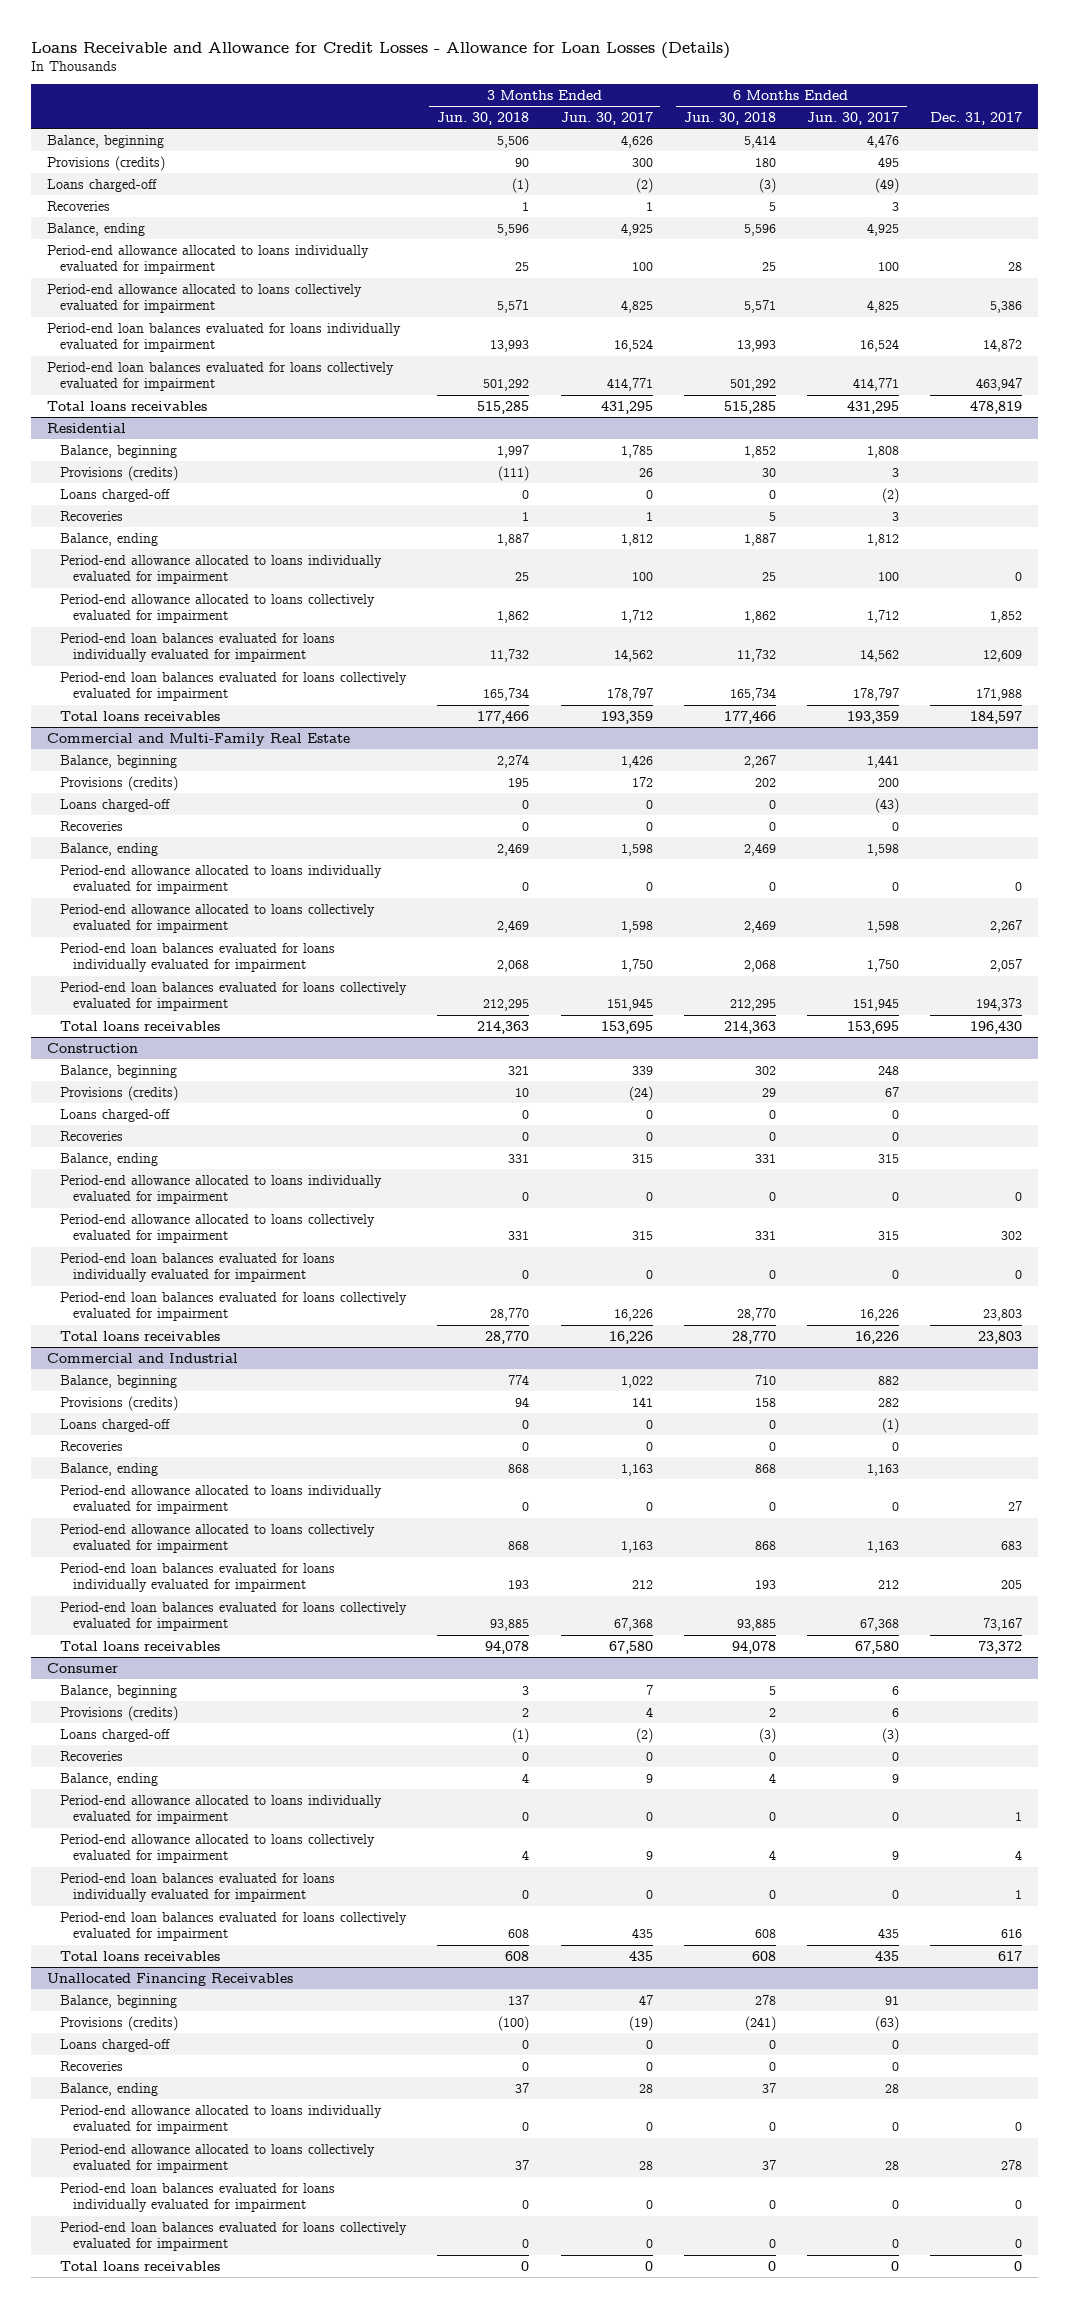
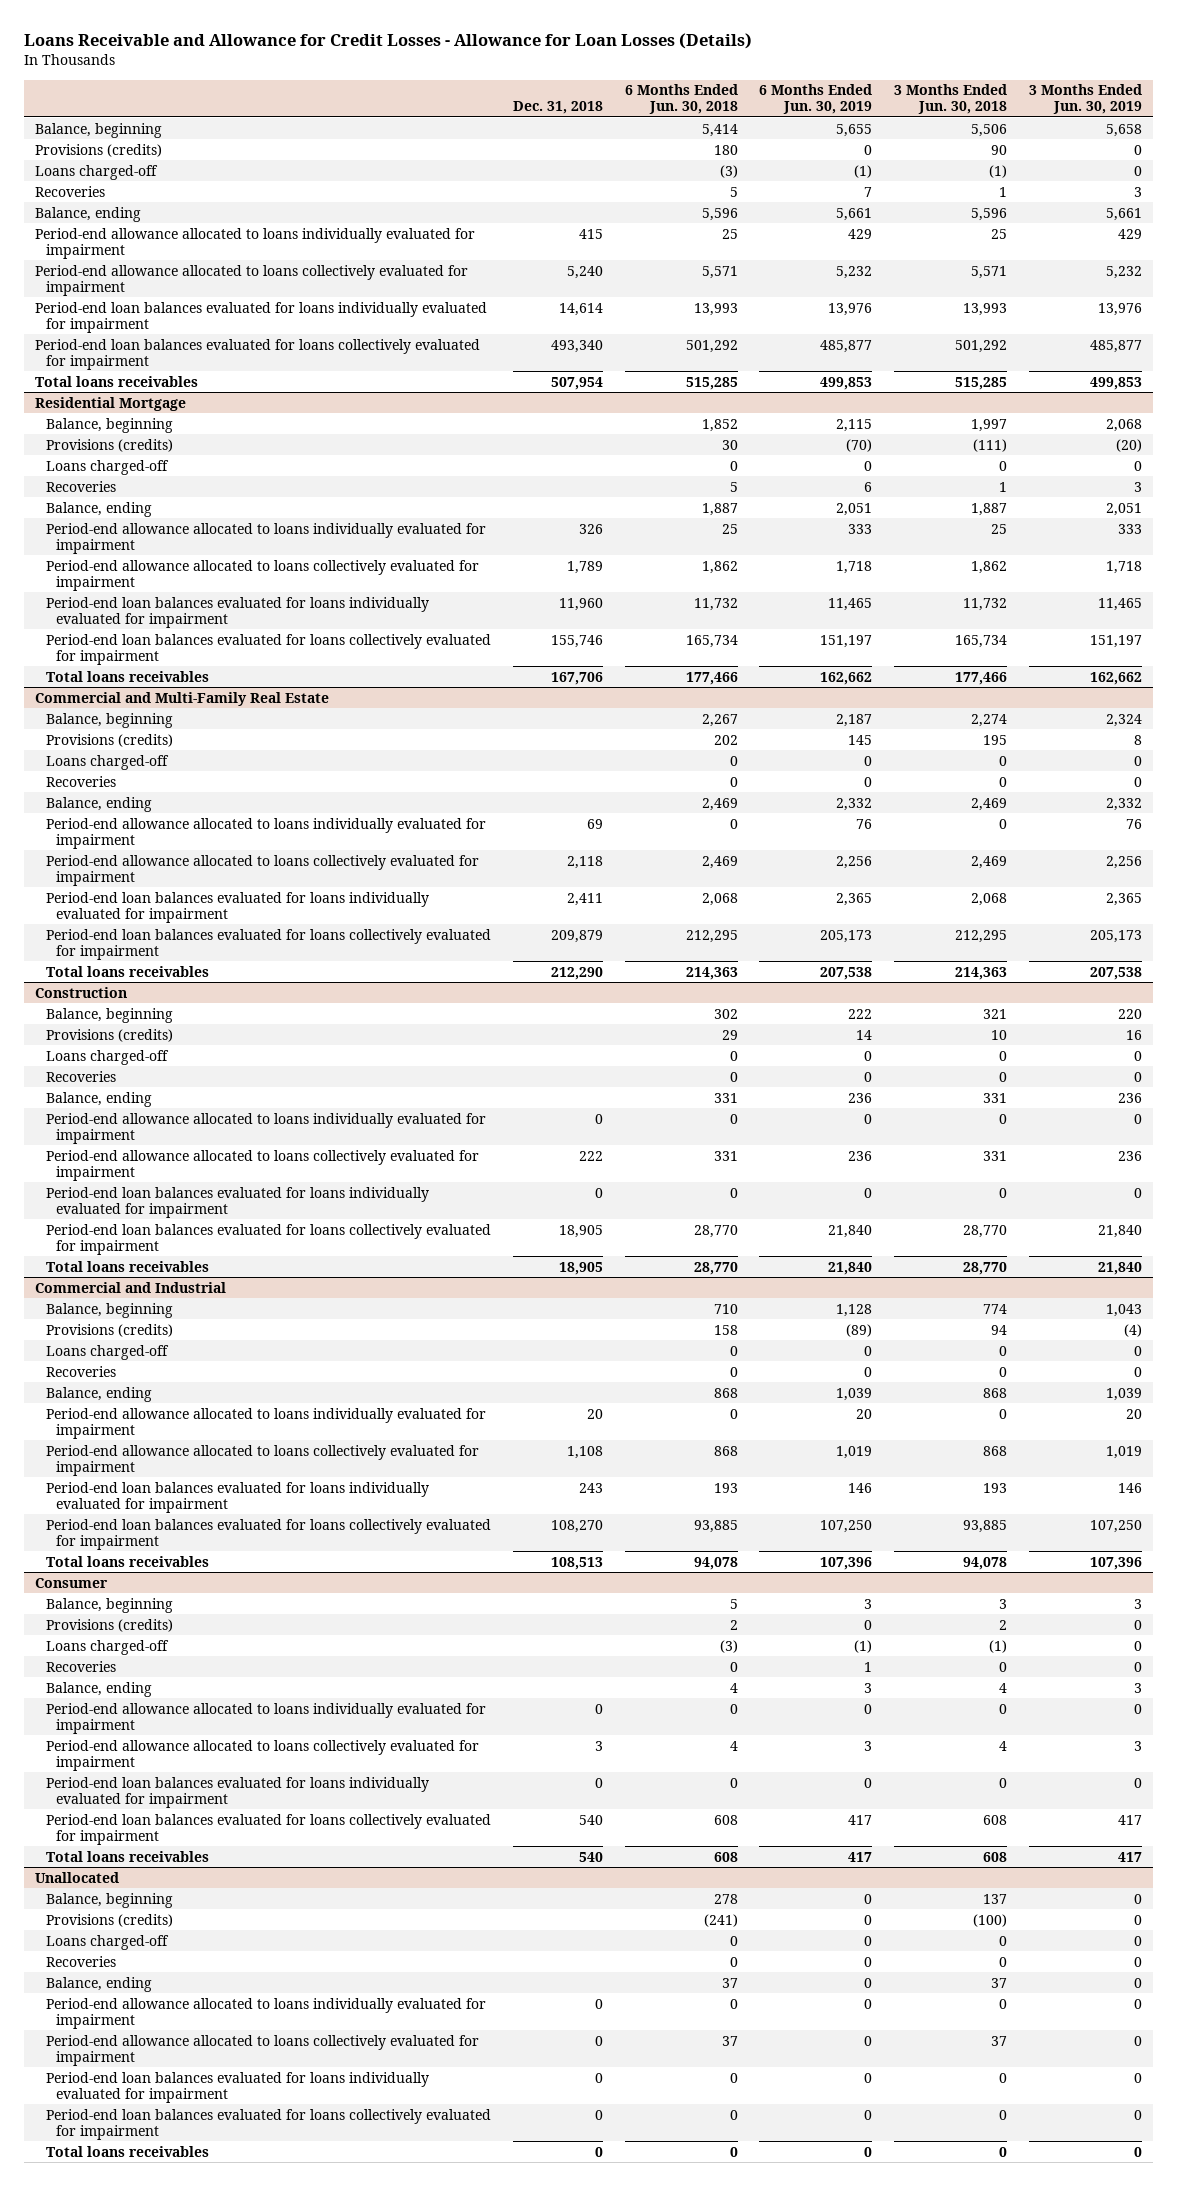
- | 3 Months Ended Jun. 30, 2018 | 3 Months Ended Jun. 30, 2017 | 6 Months Ended Jun. 30, 2018 | 6 Months Ended Jun. 30, 2017 | Dec. 31, 2017
+ | Dec. 31, 2018 | 6 Months Ended Jun. 30, 2018 | 6 Months Ended Jun. 30, 2019 | 3 Months Ended Jun. 30, 2018 | 3 Months Ended Jun. 30, 2019
- Residential
+ Residential Mortgage
- Unallocated Financing Receivables
+ Unallocated

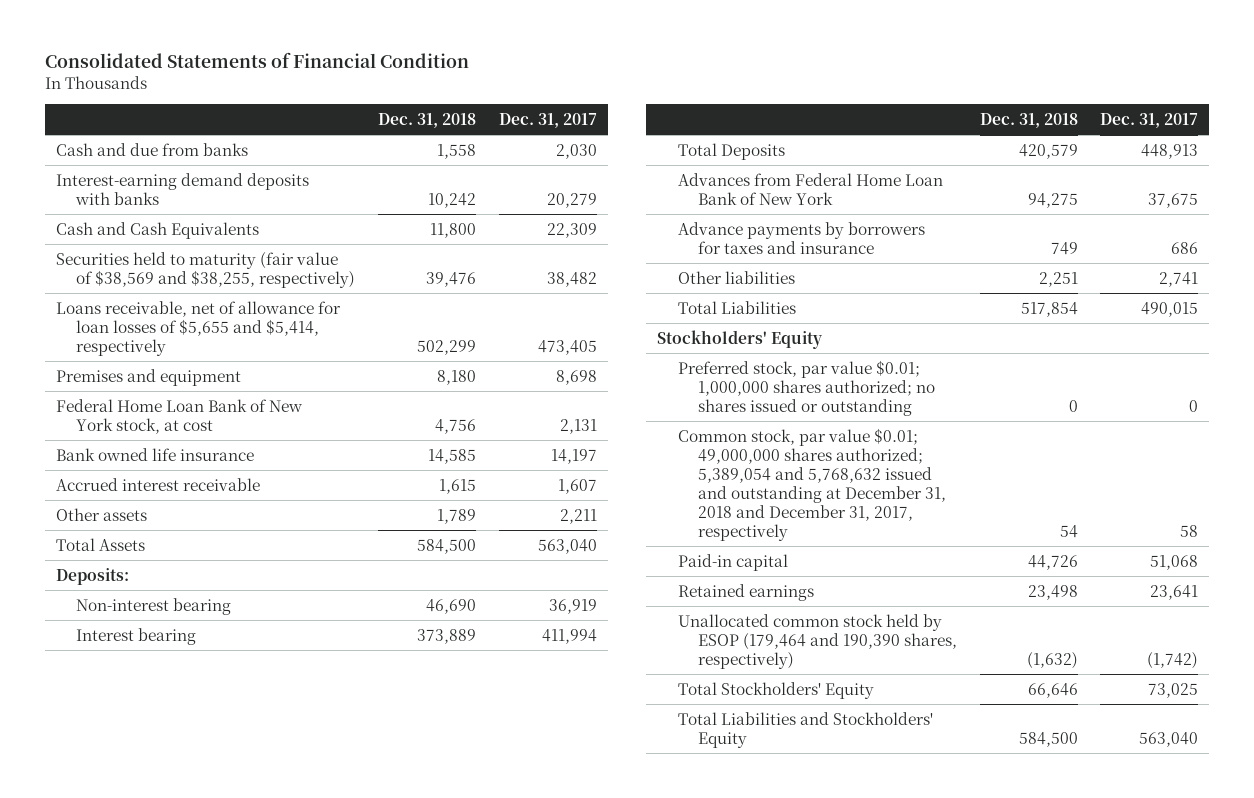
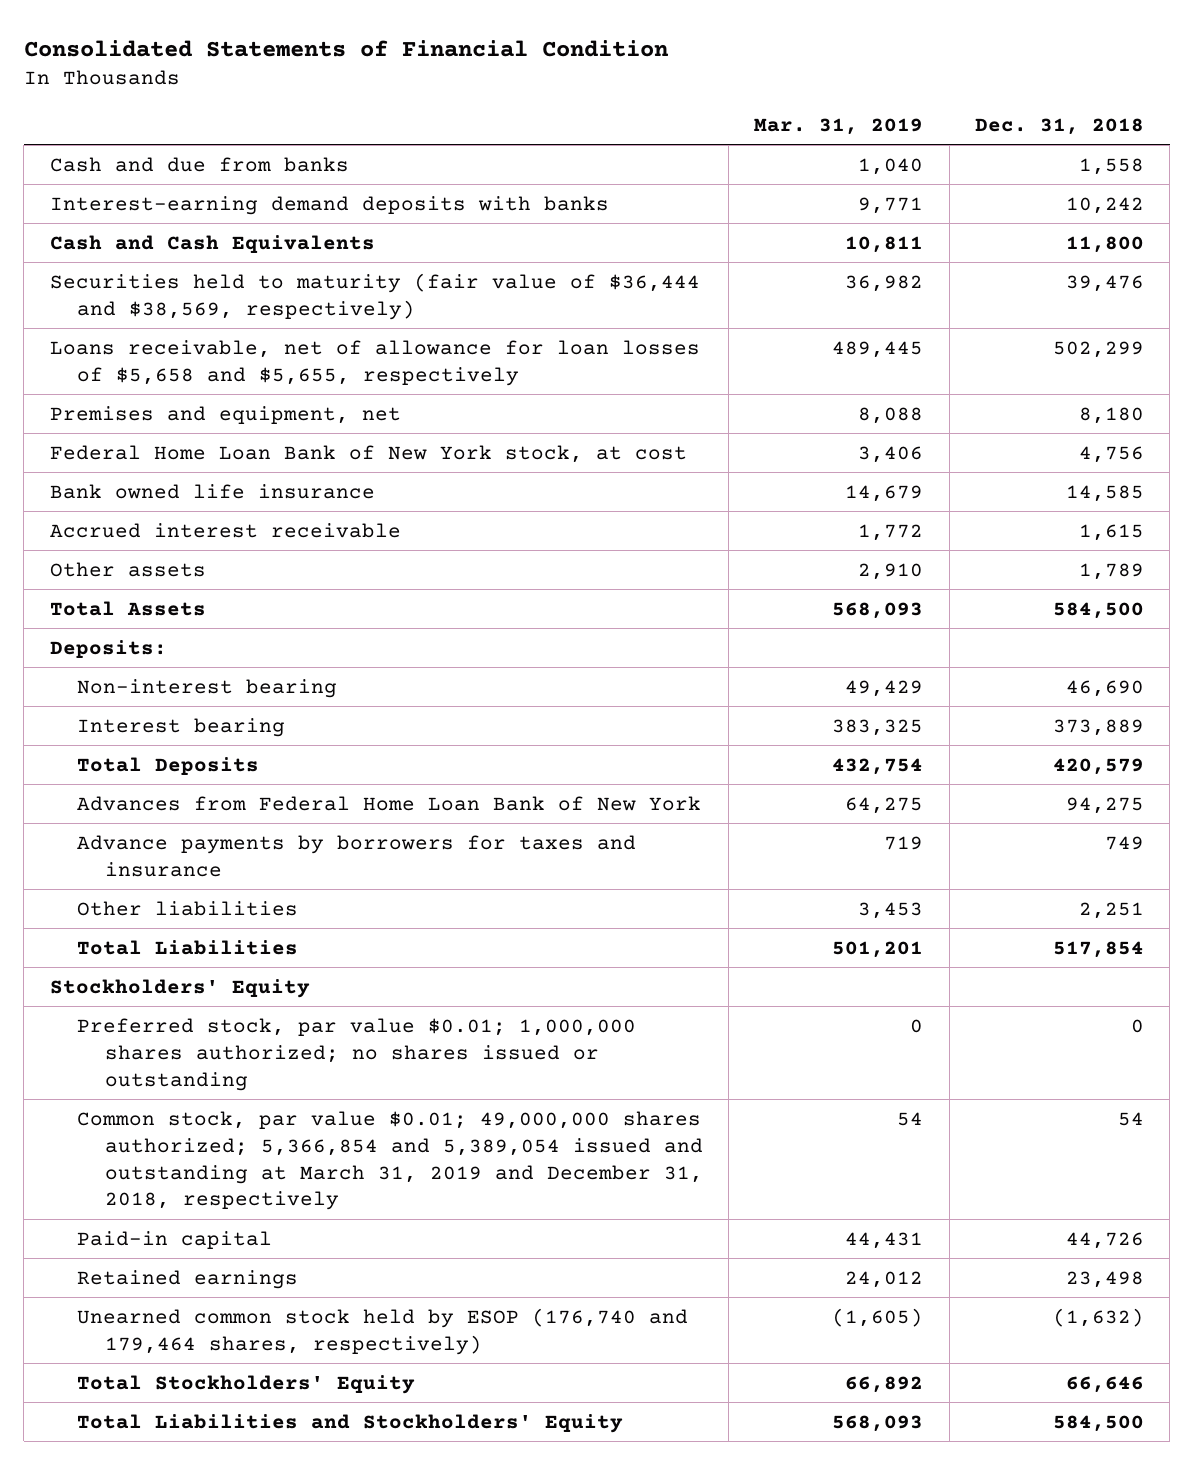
- | Dec. 31, 2018 | Dec. 31, 2017
+ | Mar. 31, 2019 | Dec. 31, 2018
- Securities held to maturity (fair value of $38,569 and $38,255, respectively) | 39,476 | 38,482
- Loans receivable, net of allowance for loan losses of $5,655 and $5,414, respectively | 502,299 | 473,405
- Premises and equipment | 8,180 | 8,698
+ Securities held to maturity (fair value of $36,444 and $38,569, respectively) | 36,982 | 39,476
+ Loans receivable, net of allowance for loan losses of $5,658 and $5,655, respectively | 489,445 | 502,299
+ Premises and equipment, net | 8,088 | 8,180
- Common stock, par value $0.01; 49,000,000 shares authorized; 5,389,054 and 5,768,632 issued and outstanding at December 31, 2018 and December 31, 2017, respectively | 54 | 58
+ Common stock, par value $0.01; 49,000,000 shares authorized; 5,366,854 and 5,389,054 issued and outstanding at March 31, 2019 and December 31, 2018, respectively | 54 | 54
- Unallocated common stock held by ESOP (179,464 and 190,390 shares, respectively) | (1,632) | (1,742)
+ Unearned common stock held by ESOP (176,740 and 179,464 shares, respectively) | (1,605) | (1,632)

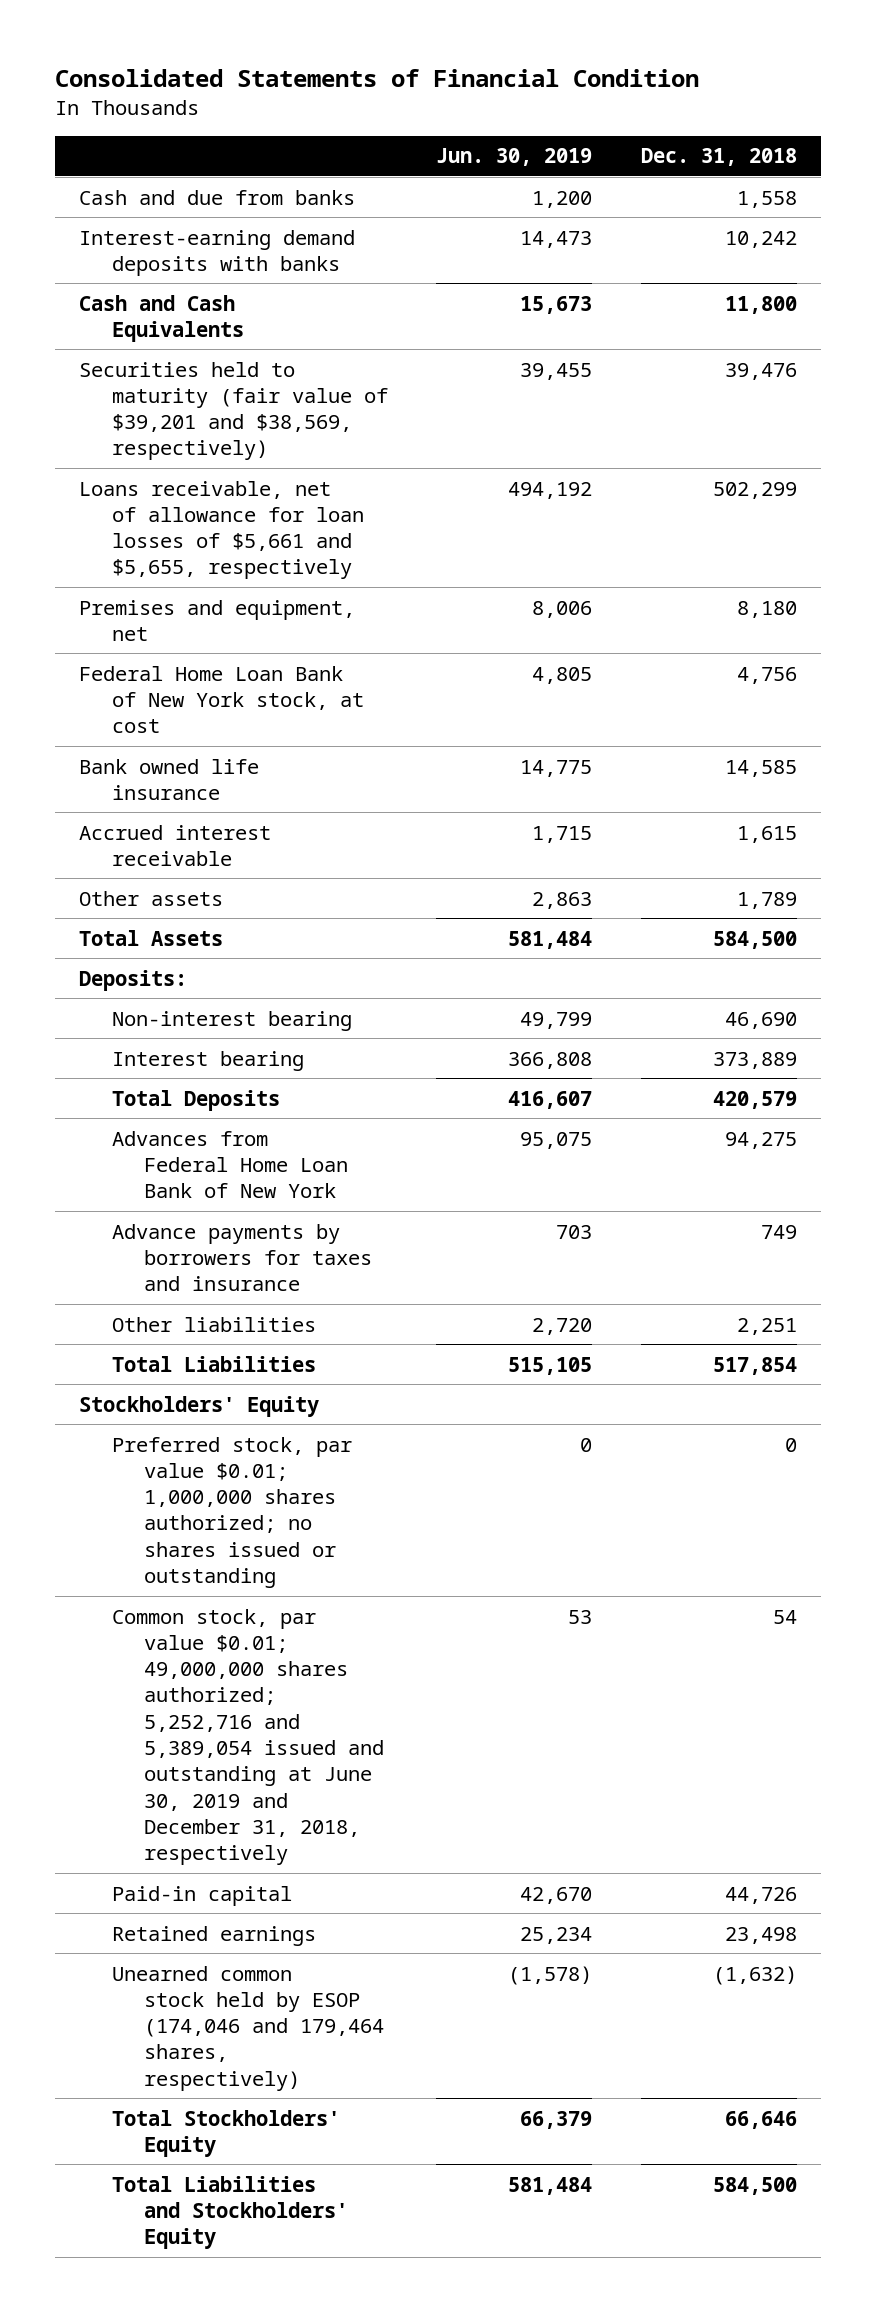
- | Mar. 31, 2019 | Dec. 31, 2018
+ | Jun. 30, 2019 | Dec. 31, 2018
- Securities held to maturity (fair value of $36,444 and $38,569, respectively) | 36,982 | 39,476
- Loans receivable, net of allowance for loan losses of $5,658 and $5,655, respectively | 489,445 | 502,299
+ Securities held to maturity (fair value of $39,201 and $38,569, respectively) | 39,455 | 39,476
+ Loans receivable, net of allowance for loan losses of $5,661 and $5,655, respectively | 494,192 | 502,299
- Common stock, par value $0.01; 49,000,000 shares authorized; 5,366,854 and 5,389,054 issued and outstanding at March 31, 2019 and December 31, 2018, respectively | 54 | 54
+ Common stock, par value $0.01; 49,000,000 shares authorized; 5,252,716 and 5,389,054 issued and outstanding at June 30, 2019 and December 31, 2018, respectively | 53 | 54
- Unearned common stock held by ESOP (176,740 and 179,464 shares, respectively) | (1,605) | (1,632)
+ Unearned common stock held by ESOP (174,046 and 179,464 shares, respectively) | (1,578) | (1,632)

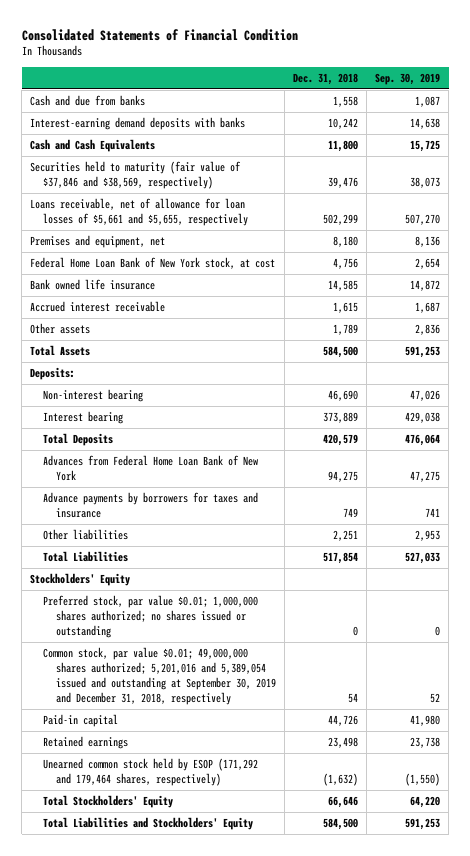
- | Jun. 30, 2019 | Dec. 31, 2018
+ | Dec. 31, 2018 | Sep. 30, 2019
- Securities held to maturity (fair value of $39,201 and $38,569, respectively) | 39,455 | 39,476
+ Securities held to maturity (fair value of $37,846 and $38,569, respectively) | 39,476 | 38,073
- Common stock, par value $0.01; 49,000,000 shares authorized; 5,252,716 and 5,389,054 issued and outstanding at June 30, 2019 and December 31, 2018, respectively | 53 | 54
+ Common stock, par value $0.01; 49,000,000 shares authorized; 5,201,016 and 5,389,054 issued and outstanding at September 30, 2019 and December 31, 2018, respectively | 54 | 52
- Unearned common stock held by ESOP (174,046 and 179,464 shares, respectively) | (1,578) | (1,632)
+ Unearned common stock held by ESOP (171,292 and 179,464 shares, respectively) | (1,632) | (1,550)

